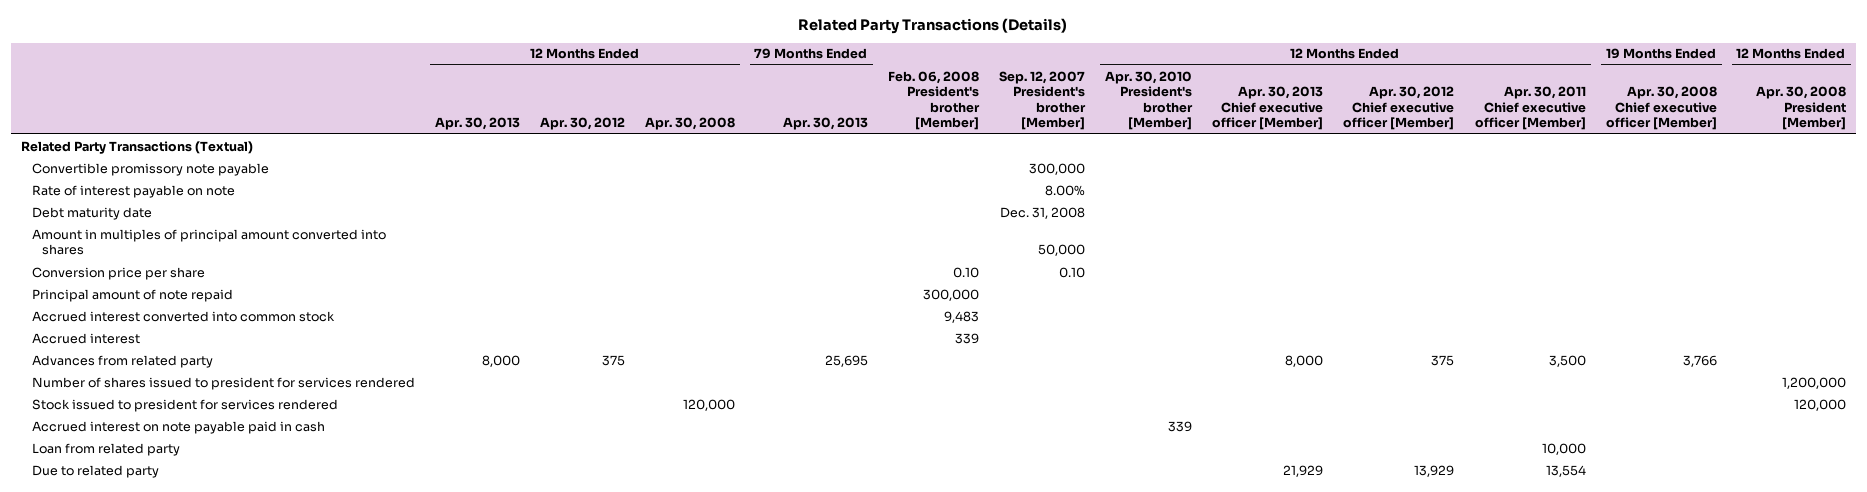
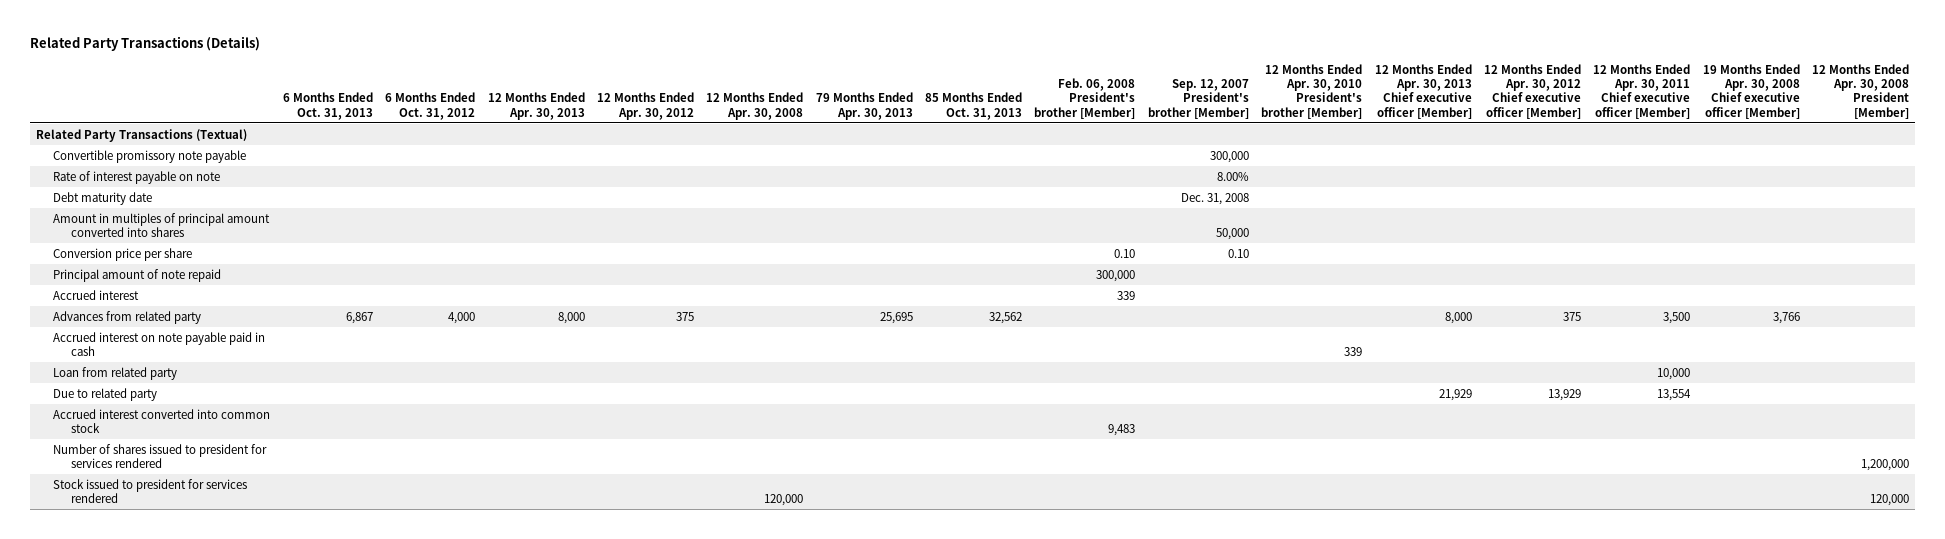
- | 12 Months Ended Apr. 30, 2013 | 12 Months Ended Apr. 30, 2012 | 12 Months Ended Apr. 30, 2008 | 79 Months Ended Apr. 30, 2013 | Feb. 06, 2008 President's brother [Member] | Sep. 12, 2007 President's brother [Member] | 12 Months Ended Apr. 30, 2010 President's brother [Member] | 12 Months Ended Apr. 30, 2013 Chief executive officer [Member] | 12 Months Ended Apr. 30, 2012 Chief executive officer [Member] | 12 Months Ended Apr. 30, 2011 Chief executive officer [Member] | 19 Months Ended Apr. 30, 2008 Chief executive officer [Member] | 12 Months Ended Apr. 30, 2008 President [Member]
+ | 6 Months Ended Oct. 31, 2013 | 6 Months Ended Oct. 31, 2012 | 12 Months Ended Apr. 30, 2013 | 12 Months Ended Apr. 30, 2012 | 12 Months Ended Apr. 30, 2008 | 79 Months Ended Apr. 30, 2013 | 85 Months Ended Oct. 31, 2013 | Feb. 06, 2008 President's brother [Member] | Sep. 12, 2007 President's brother [Member] | 12 Months Ended Apr. 30, 2010 President's brother [Member] | 12 Months Ended Apr. 30, 2013 Chief executive officer [Member] | 12 Months Ended Apr. 30, 2012 Chief executive officer [Member] | 12 Months Ended Apr. 30, 2011 Chief executive officer [Member] | 19 Months Ended Apr. 30, 2008 Chief executive officer [Member] | 12 Months Ended Apr. 30, 2008 President [Member]
moved down: Accrued interest converted into common stock | | | | | | | | 9,483 | | | | | | |
moved down: Number of shares issued to president for services rendered | | | | | | | | | | | | | | | 1,200,000
moved down: Stock issued to president for services rendered | | | | | 120,000 | | | | | | | | | | 120,000

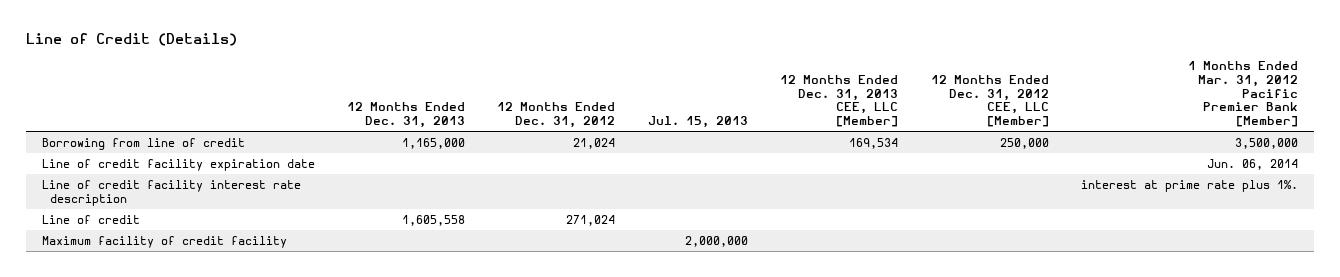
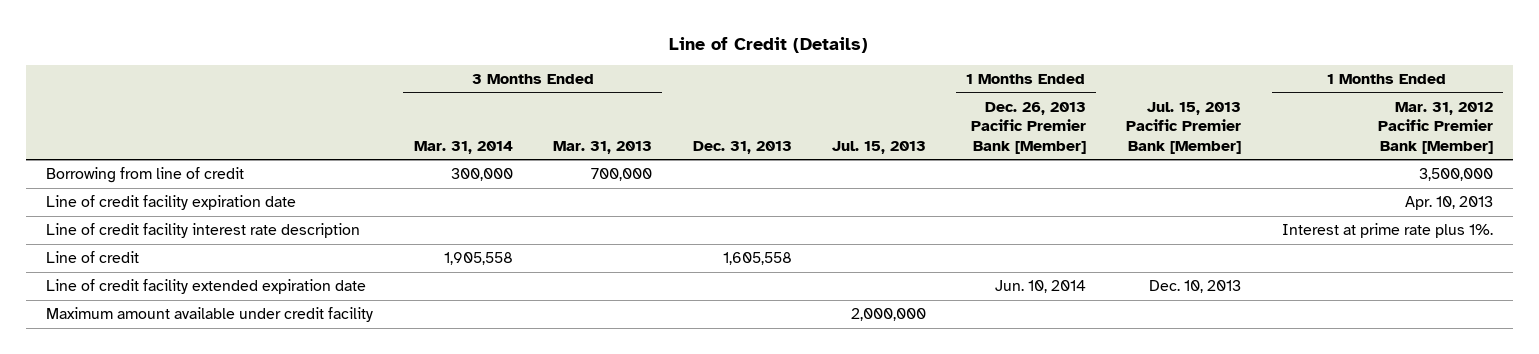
- | 12 Months Ended Dec. 31, 2013 | 12 Months Ended Dec. 31, 2012 | Jul. 15, 2013 | 12 Months Ended Dec. 31, 2013 CEE, LLC [Member] | 12 Months Ended Dec. 31, 2012 CEE, LLC [Member] | 1 Months Ended Mar. 31, 2012 Pacific Premier Bank [Member]
+ | 3 Months Ended Mar. 31, 2014 | 3 Months Ended Mar. 31, 2013 | Dec. 31, 2013 | Jul. 15, 2013 | 1 Months Ended Dec. 26, 2013 Pacific Premier Bank [Member] | Jul. 15, 2013 Pacific Premier Bank [Member] | 1 Months Ended Mar. 31, 2012 Pacific Premier Bank [Member]
- Line of credit facility expiration date | | | | | | Jun. 06, 2014
- Line of credit facility interest rate description | | | | | | interest at prime rate plus 1%.
+ Line of credit facility expiration date | | | | | | | Apr. 10, 2013
+ Line of credit facility interest rate description | | | | | | | Interest at prime rate plus 1%.
- Maximum facility of credit facility | | | 2,000,000 | | |
+ Line of credit facility extended expiration date | | | | | Jun. 10, 2014 | Dec. 10, 2013 |
+ Maximum amount available under credit facility | | | | 2,000,000 | | |

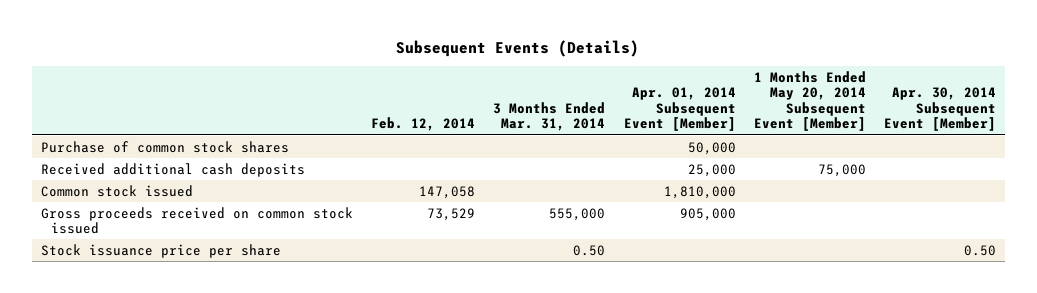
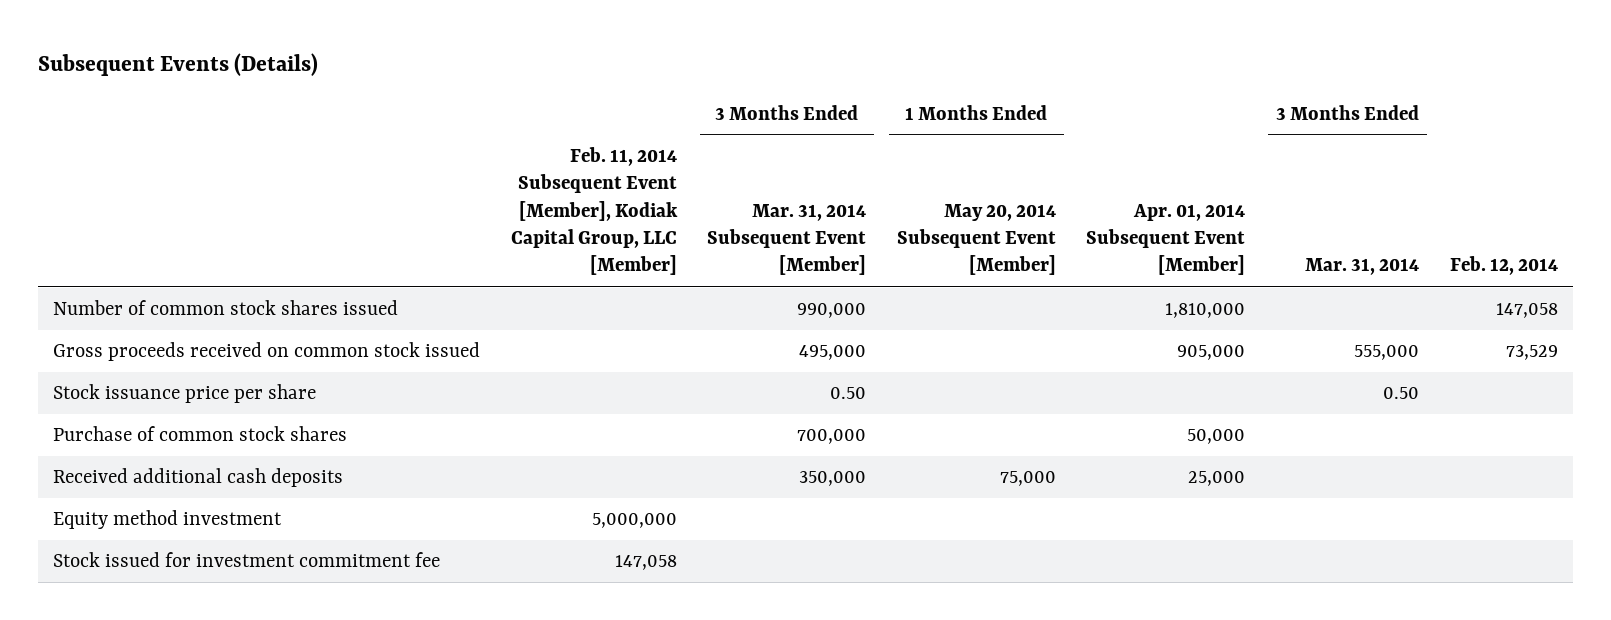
- | Feb. 12, 2014 | 3 Months Ended Mar. 31, 2014 | Apr. 01, 2014 Subsequent Event [Member] | 1 Months Ended May 20, 2014 Subsequent Event [Member] | Apr. 30, 2014 Subsequent Event [Member]
+ | Feb. 11, 2014 Subsequent Event [Member], Kodiak Capital Group, LLC [Member] | 3 Months Ended Mar. 31, 2014 Subsequent Event [Member] | 1 Months Ended May 20, 2014 Subsequent Event [Member] | Apr. 01, 2014 Subsequent Event [Member] | 3 Months Ended Mar. 31, 2014 | Feb. 12, 2014
- Common stock issued | 147,058 | | 1,810,000 | |
+ Number of common stock shares issued | | 990,000 | | 1,810,000 | | 147,058
moved down: Purchase of common stock shares | | 700,000 | | 50,000 | |
moved down: Received additional cash deposits | | 350,000 | 75,000 | 25,000 | |
+ Equity method investment | 5,000,000 | | | | |
+ Stock issued for investment commitment fee | 147,058 | | | | |

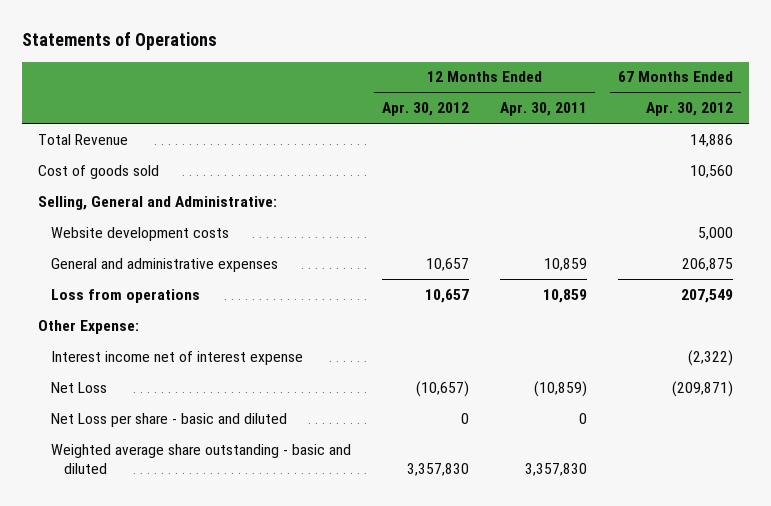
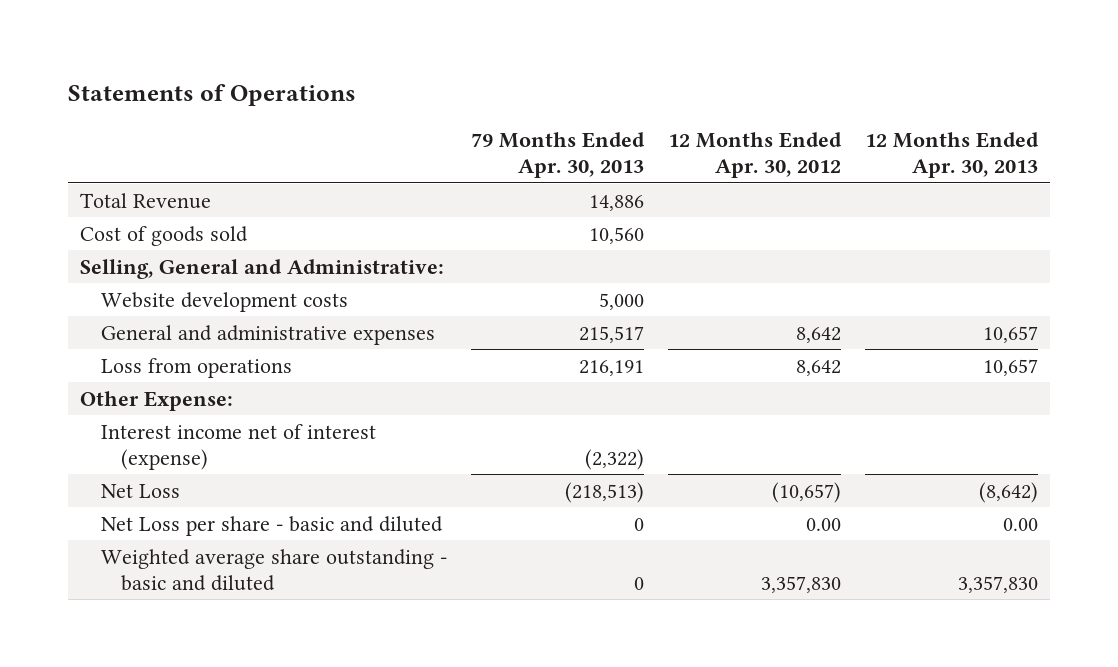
- | 12 Months Ended Apr. 30, 2012 | 12 Months Ended Apr. 30, 2011 | 67 Months Ended Apr. 30, 2012
+ | 79 Months Ended Apr. 30, 2013 | 12 Months Ended Apr. 30, 2012 | 12 Months Ended Apr. 30, 2013
- General and administrative expenses | 10,657 | 10,859 | 206,875
- Loss from operations | 10,657 | 10,859 | 207,549
+ General and administrative expenses | 215,517 | 8,642 | 10,657
+ Loss from operations | 216,191 | 8,642 | 10,657
- Interest income net of interest expense | | | (2,322)
+ Interest income net of interest (expense) | (2,322) | |
- Net Loss per share - basic and diluted | 0 | 0 |
+ Net Loss per share - basic and diluted | 0 | 0.00 | 0.00

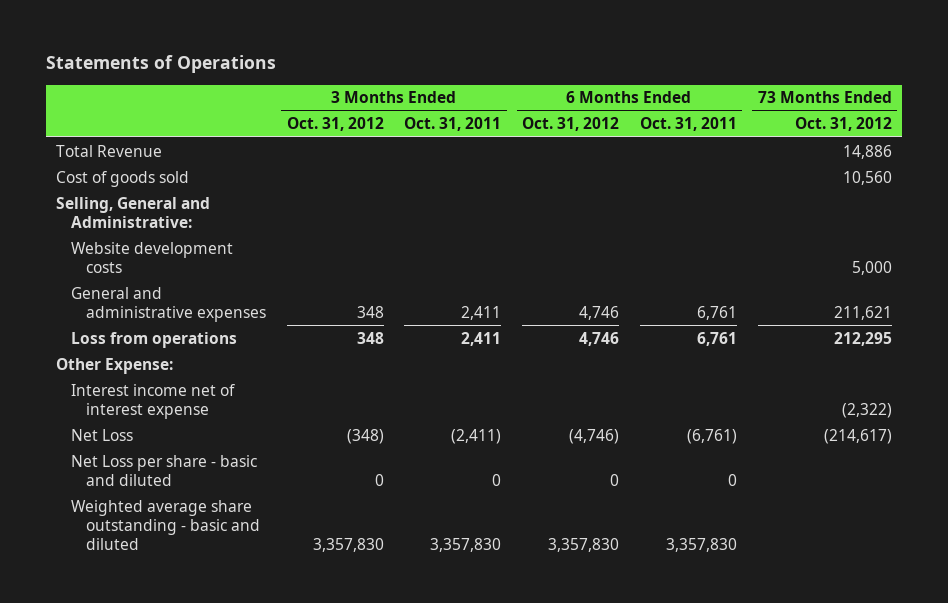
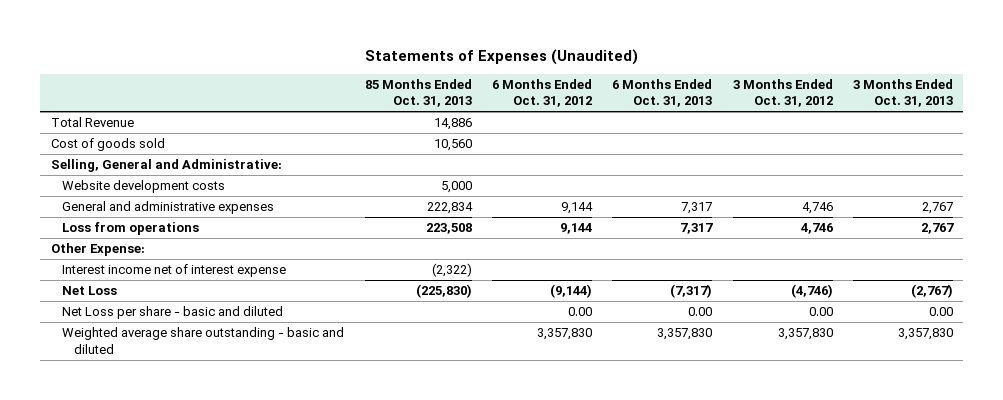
- Statements of Operations
+ Statements of Expenses (Unaudited)
- | 3 Months Ended Oct. 31, 2012 | 3 Months Ended Oct. 31, 2011 | 6 Months Ended Oct. 31, 2012 | 6 Months Ended Oct. 31, 2011 | 73 Months Ended Oct. 31, 2012
+ | 85 Months Ended Oct. 31, 2013 | 6 Months Ended Oct. 31, 2012 | 6 Months Ended Oct. 31, 2013 | 3 Months Ended Oct. 31, 2012 | 3 Months Ended Oct. 31, 2013
- General and administrative expenses | 348 | 2,411 | 4,746 | 6,761 | 211,621
- Loss from operations | 348 | 2,411 | 4,746 | 6,761 | 212,295
+ General and administrative expenses | 222,834 | 9,144 | 7,317 | 4,746 | 2,767
+ Loss from operations | 223,508 | 9,144 | 7,317 | 4,746 | 2,767
- Net Loss | (348) | (2,411) | (4,746) | (6,761) | (214,617)
- Net Loss per share - basic and diluted | 0 | 0 | 0 | 0 |
+ Net Loss | (225,830) | (9,144) | (7,317) | (4,746) | (2,767)
+ Net Loss per share - basic and diluted | | 0.00 | 0.00 | 0.00 | 0.00

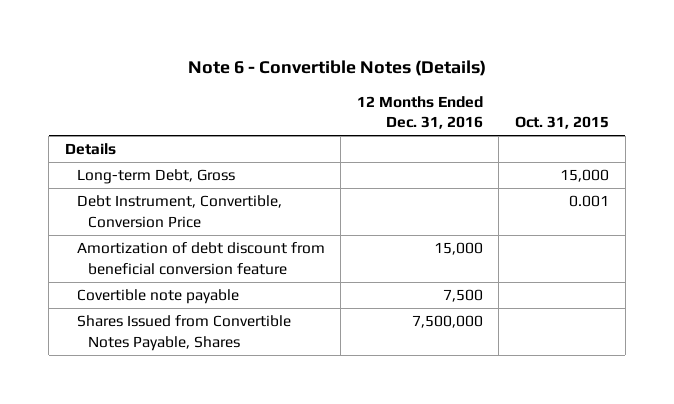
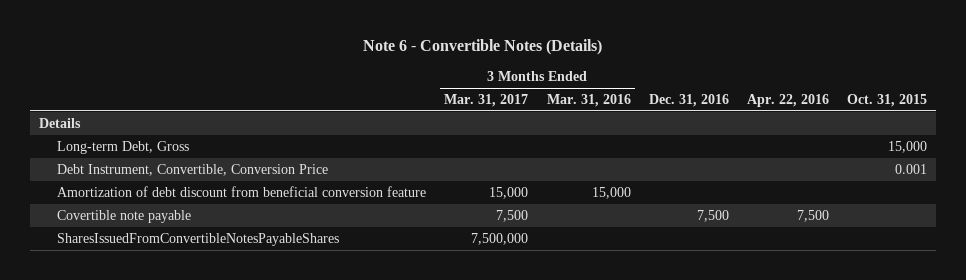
- | 12 Months Ended Dec. 31, 2016 | Oct. 31, 2015
+ | 3 Months Ended Mar. 31, 2017 | 3 Months Ended Mar. 31, 2016 | Dec. 31, 2016 | Apr. 22, 2016 | Oct. 31, 2015
- Shares Issued from Convertible Notes Payable, Shares | 7,500,000 |
+ SharesIssuedFromConvertibleNotesPayableShares | 7,500,000 | | | |

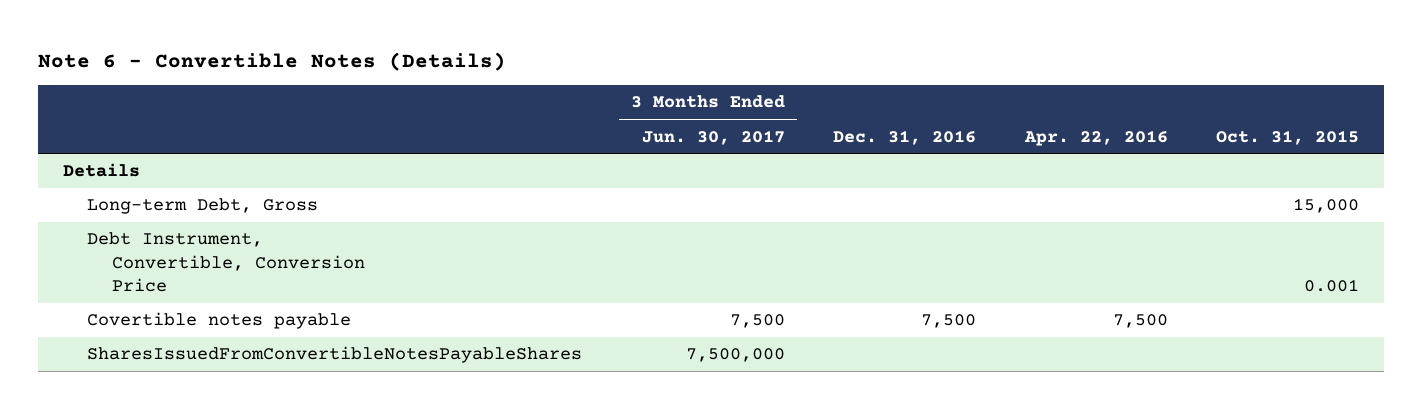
- | 3 Months Ended Mar. 31, 2017 | 3 Months Ended Mar. 31, 2016 | Dec. 31, 2016 | Apr. 22, 2016 | Oct. 31, 2015
+ | 3 Months Ended Jun. 30, 2017 | Dec. 31, 2016 | Apr. 22, 2016 | Oct. 31, 2015
- Amortization of debt discount from beneficial conversion feature | 15,000 | 15,000 | | |
- Covertible note payable | 7,500 | | 7,500 | 7,500 |
+ Covertible notes payable | 7,500 | 7,500 | 7,500 |

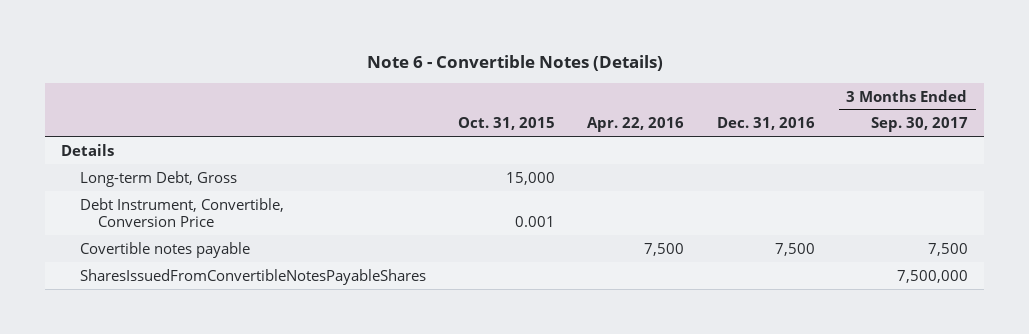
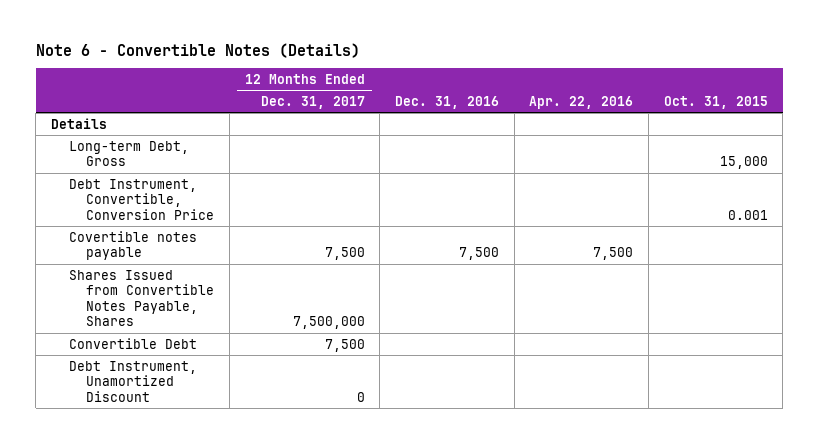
- | Oct. 31, 2015 | Apr. 22, 2016 | Dec. 31, 2016 | 3 Months Ended Sep. 30, 2017
+ | 12 Months Ended Dec. 31, 2017 | Dec. 31, 2016 | Apr. 22, 2016 | Oct. 31, 2015
- SharesIssuedFromConvertibleNotesPayableShares | | | | 7,500,000
+ Shares Issued from Convertible Notes Payable, Shares | 7,500,000 | | |
+ Convertible Debt | 7,500 | | |
+ Debt Instrument, Unamortized Discount | 0 | | |

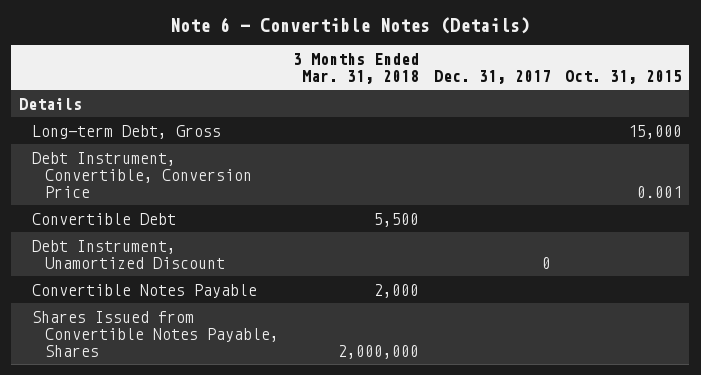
- | 12 Months Ended Dec. 31, 2017 | Dec. 31, 2016 | Apr. 22, 2016 | Oct. 31, 2015
+ | 3 Months Ended Mar. 31, 2018 | Dec. 31, 2017 | Oct. 31, 2015
- Covertible notes payable | 7,500 | 7,500 | 7,500 |
+ Convertible Notes Payable | 2,000 | |
moved down: Shares Issued from Convertible Notes Payable, Shares | 2,000,000 | |

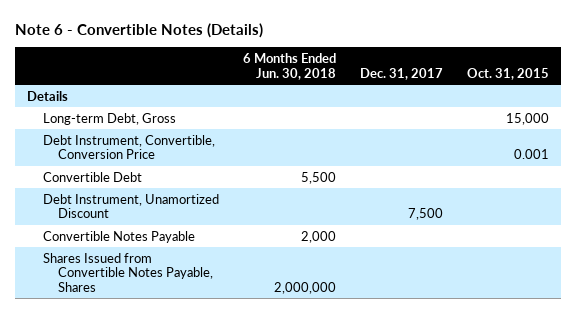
- | 3 Months Ended Mar. 31, 2018 | Dec. 31, 2017 | Oct. 31, 2015
+ | 6 Months Ended Jun. 30, 2018 | Dec. 31, 2017 | Oct. 31, 2015
- Debt Instrument, Unamortized Discount | | 0 |
+ Debt Instrument, Unamortized Discount | | 7,500 |

